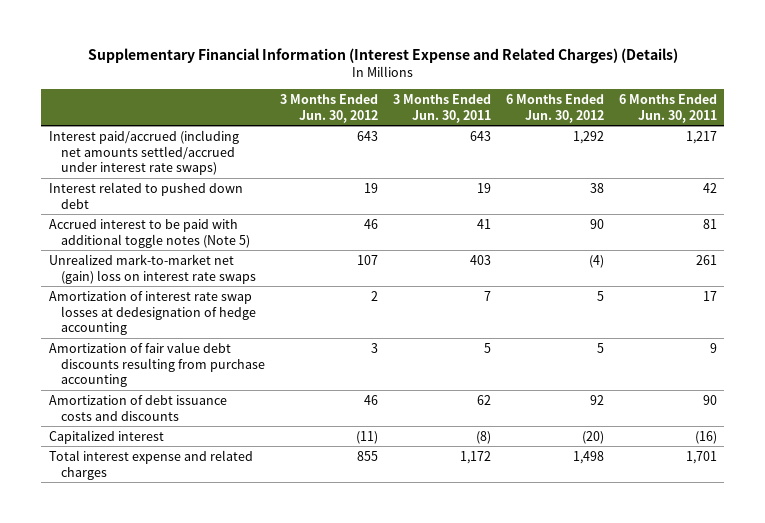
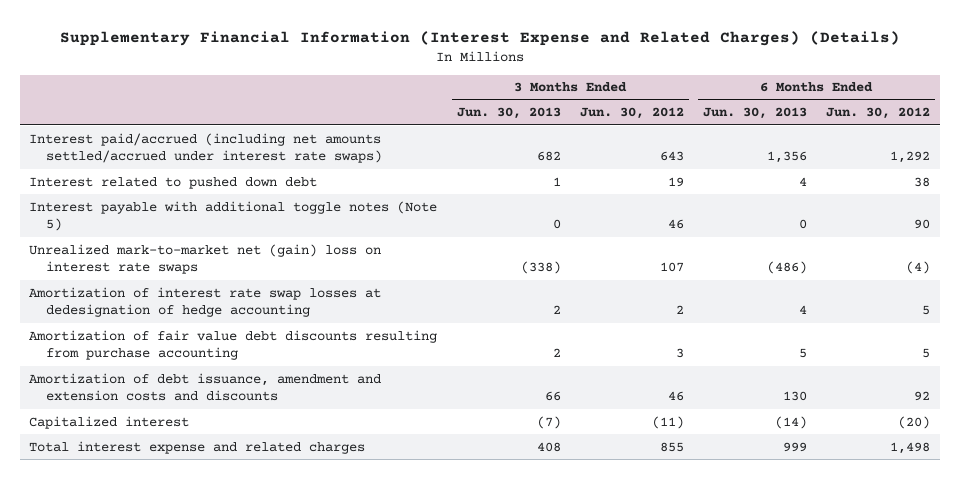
- | 3 Months Ended Jun. 30, 2012 | 3 Months Ended Jun. 30, 2011 | 6 Months Ended Jun. 30, 2012 | 6 Months Ended Jun. 30, 2011
+ | 3 Months Ended Jun. 30, 2013 | 3 Months Ended Jun. 30, 2012 | 6 Months Ended Jun. 30, 2013 | 6 Months Ended Jun. 30, 2012
- Accrued interest to be paid with additional toggle notes (Note 5) | 46 | 41 | 90 | 81
+ Interest payable with additional toggle notes (Note 5) | 0 | 46 | 0 | 90
- Amortization of debt issuance costs and discounts | 46 | 62 | 92 | 90
+ Amortization of debt issuance, amendment and extension costs and discounts | 66 | 46 | 130 | 92

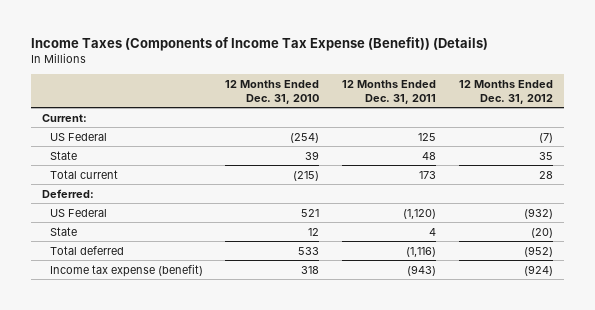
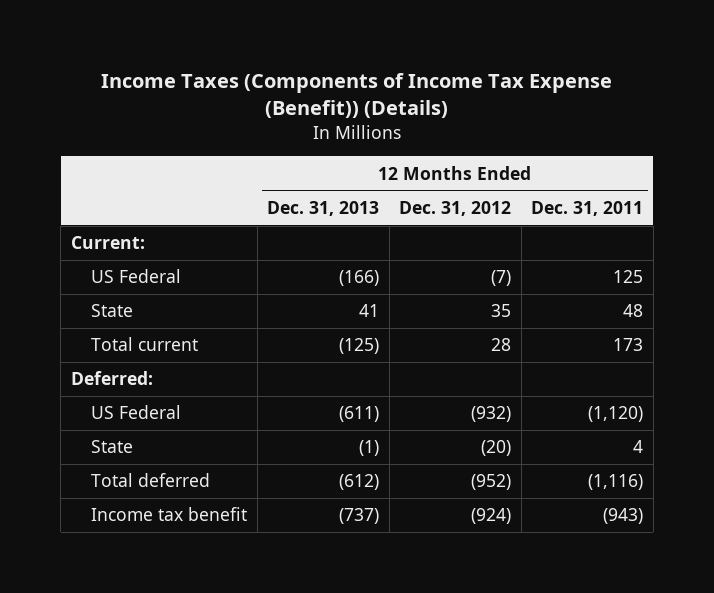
- | 12 Months Ended Dec. 31, 2010 | 12 Months Ended Dec. 31, 2011 | 12 Months Ended Dec. 31, 2012
+ | 12 Months Ended Dec. 31, 2013 | 12 Months Ended Dec. 31, 2012 | 12 Months Ended Dec. 31, 2011
- Income tax expense (benefit) | 318 | (943) | (924)
+ Income tax benefit | (737) | (924) | (943)

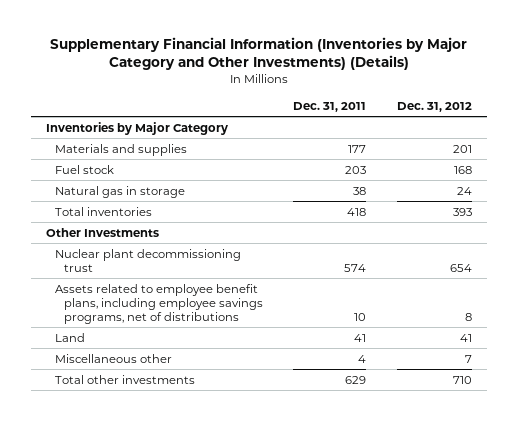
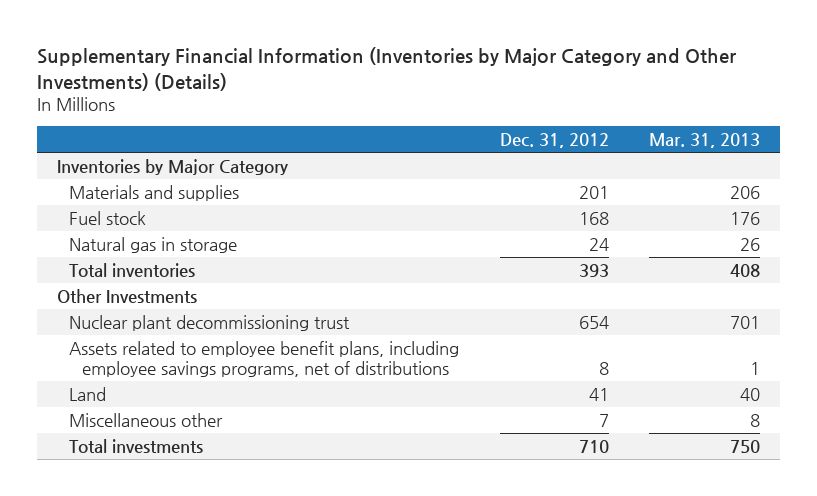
- | Dec. 31, 2011 | Dec. 31, 2012
+ | Dec. 31, 2012 | Mar. 31, 2013
- Total other investments | 629 | 710
+ Total investments | 710 | 750

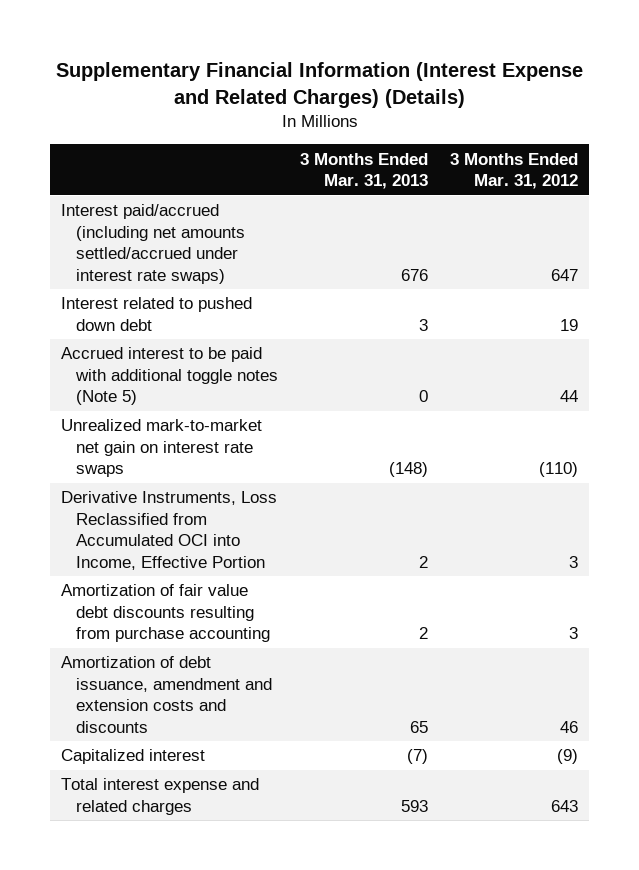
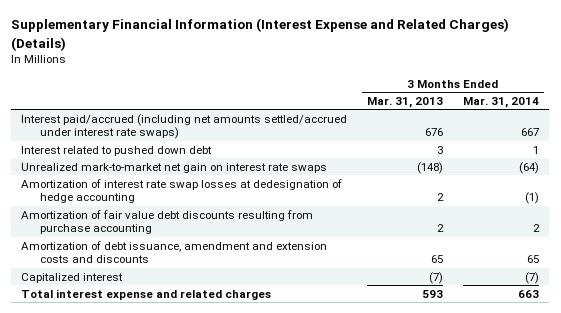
- | 3 Months Ended Mar. 31, 2013 | 3 Months Ended Mar. 31, 2012
+ | 3 Months Ended Mar. 31, 2013 | 3 Months Ended Mar. 31, 2014
- Accrued interest to be paid with additional toggle notes (Note 5) | 0 | 44
- Derivative Instruments, Loss Reclassified from Accumulated OCI into Income, Effective Portion | 2 | 3
+ Amortization of interest rate swap losses at dedesignation of hedge accounting | 2 | (1)

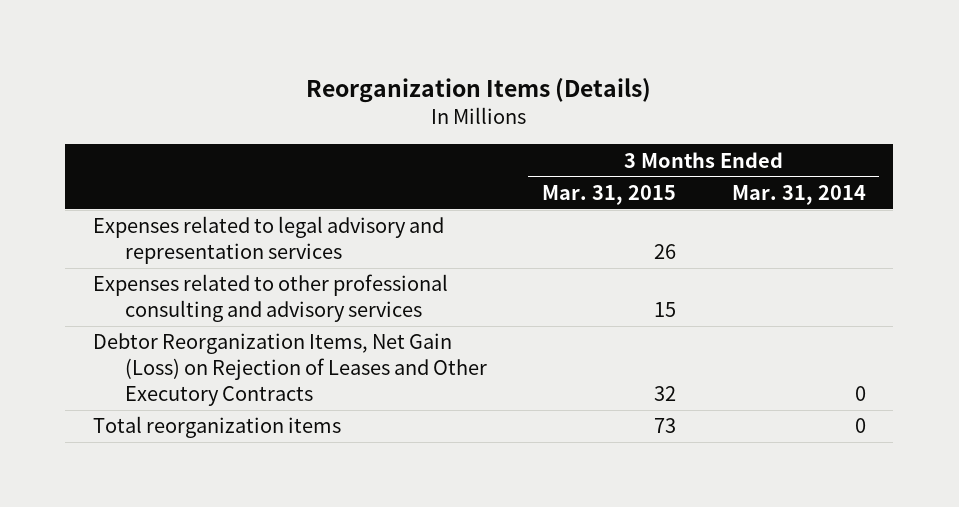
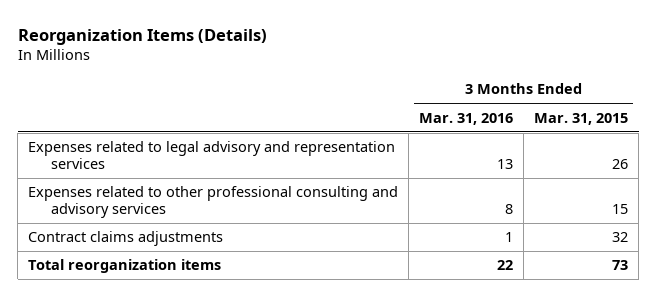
- | 3 Months Ended Mar. 31, 2015 | 3 Months Ended Mar. 31, 2014
+ | 3 Months Ended Mar. 31, 2016 | 3 Months Ended Mar. 31, 2015
- Debtor Reorganization Items, Net Gain (Loss) on Rejection of Leases and Other Executory Contracts | 32 | 0
+ Contract claims adjustments | 1 | 32

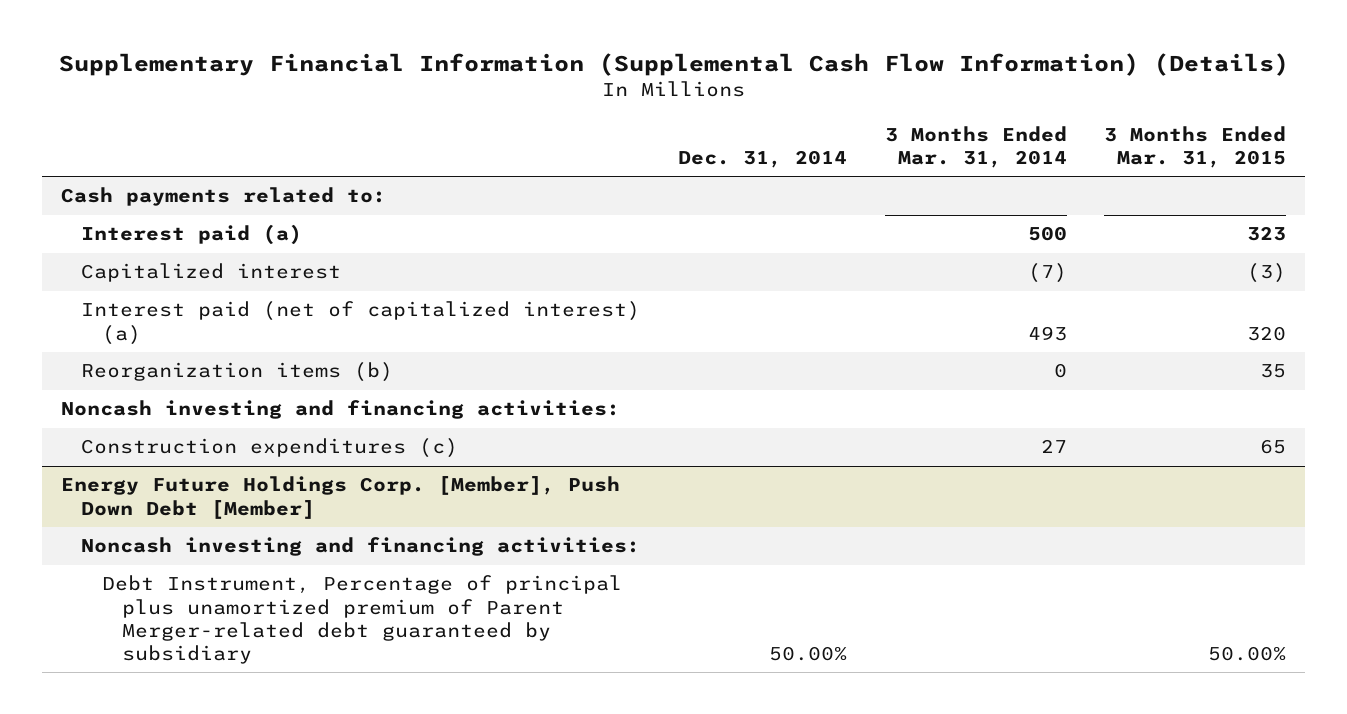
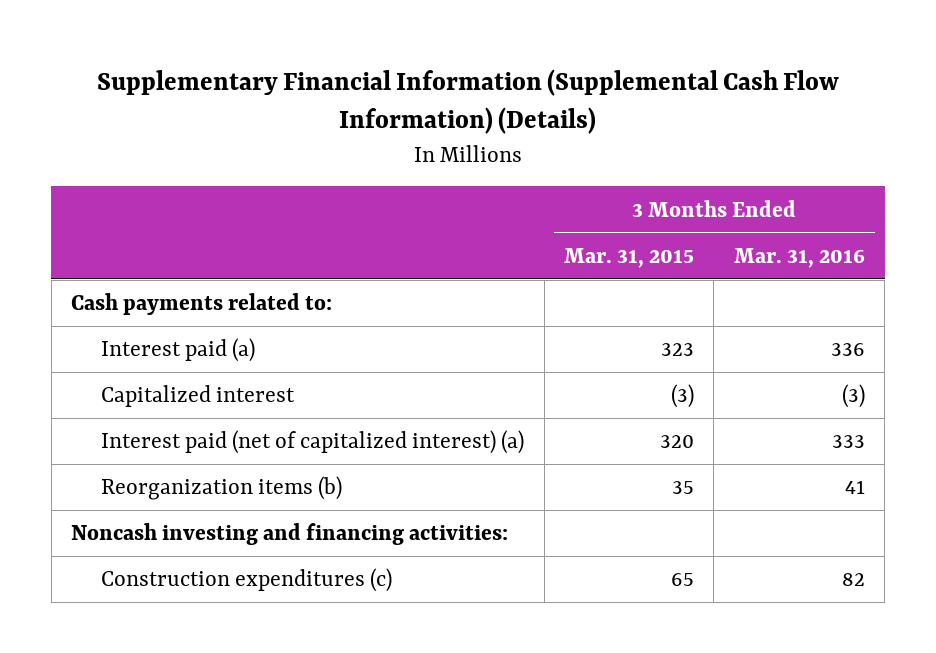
- | Dec. 31, 2014 | 3 Months Ended Mar. 31, 2014 | 3 Months Ended Mar. 31, 2015
+ | 3 Months Ended Mar. 31, 2015 | 3 Months Ended Mar. 31, 2016
- Energy Future Holdings Corp. [Member], Push Down Debt [Member]
- Noncash investing and financing activities:
- Debt Instrument, Percentage of principal plus unamortized premium of Parent Merger-related debt guaranteed by subsidiary | 50.00% | | 50.00%

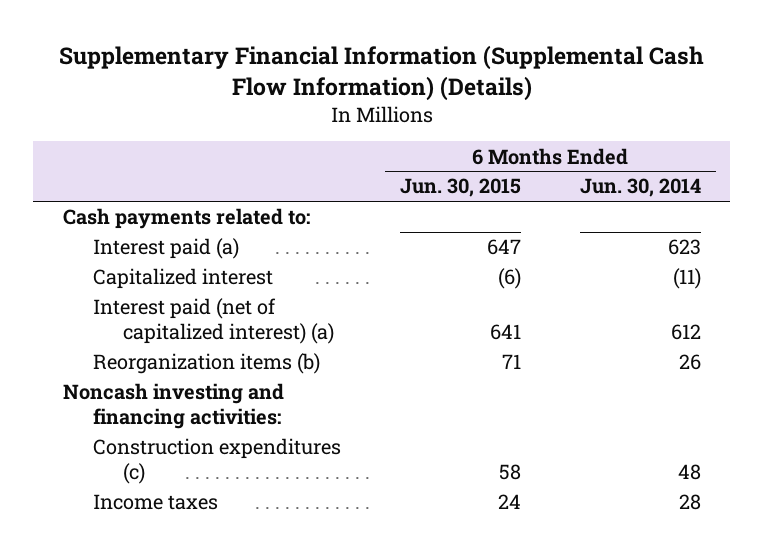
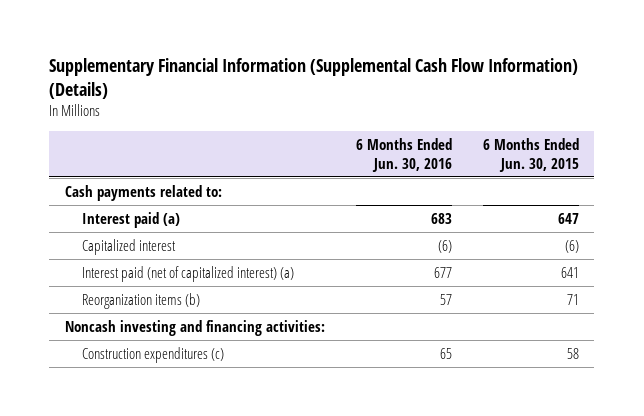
- | 6 Months Ended Jun. 30, 2015 | 6 Months Ended Jun. 30, 2014
+ | 6 Months Ended Jun. 30, 2016 | 6 Months Ended Jun. 30, 2015
- Income taxes | 24 | 28

